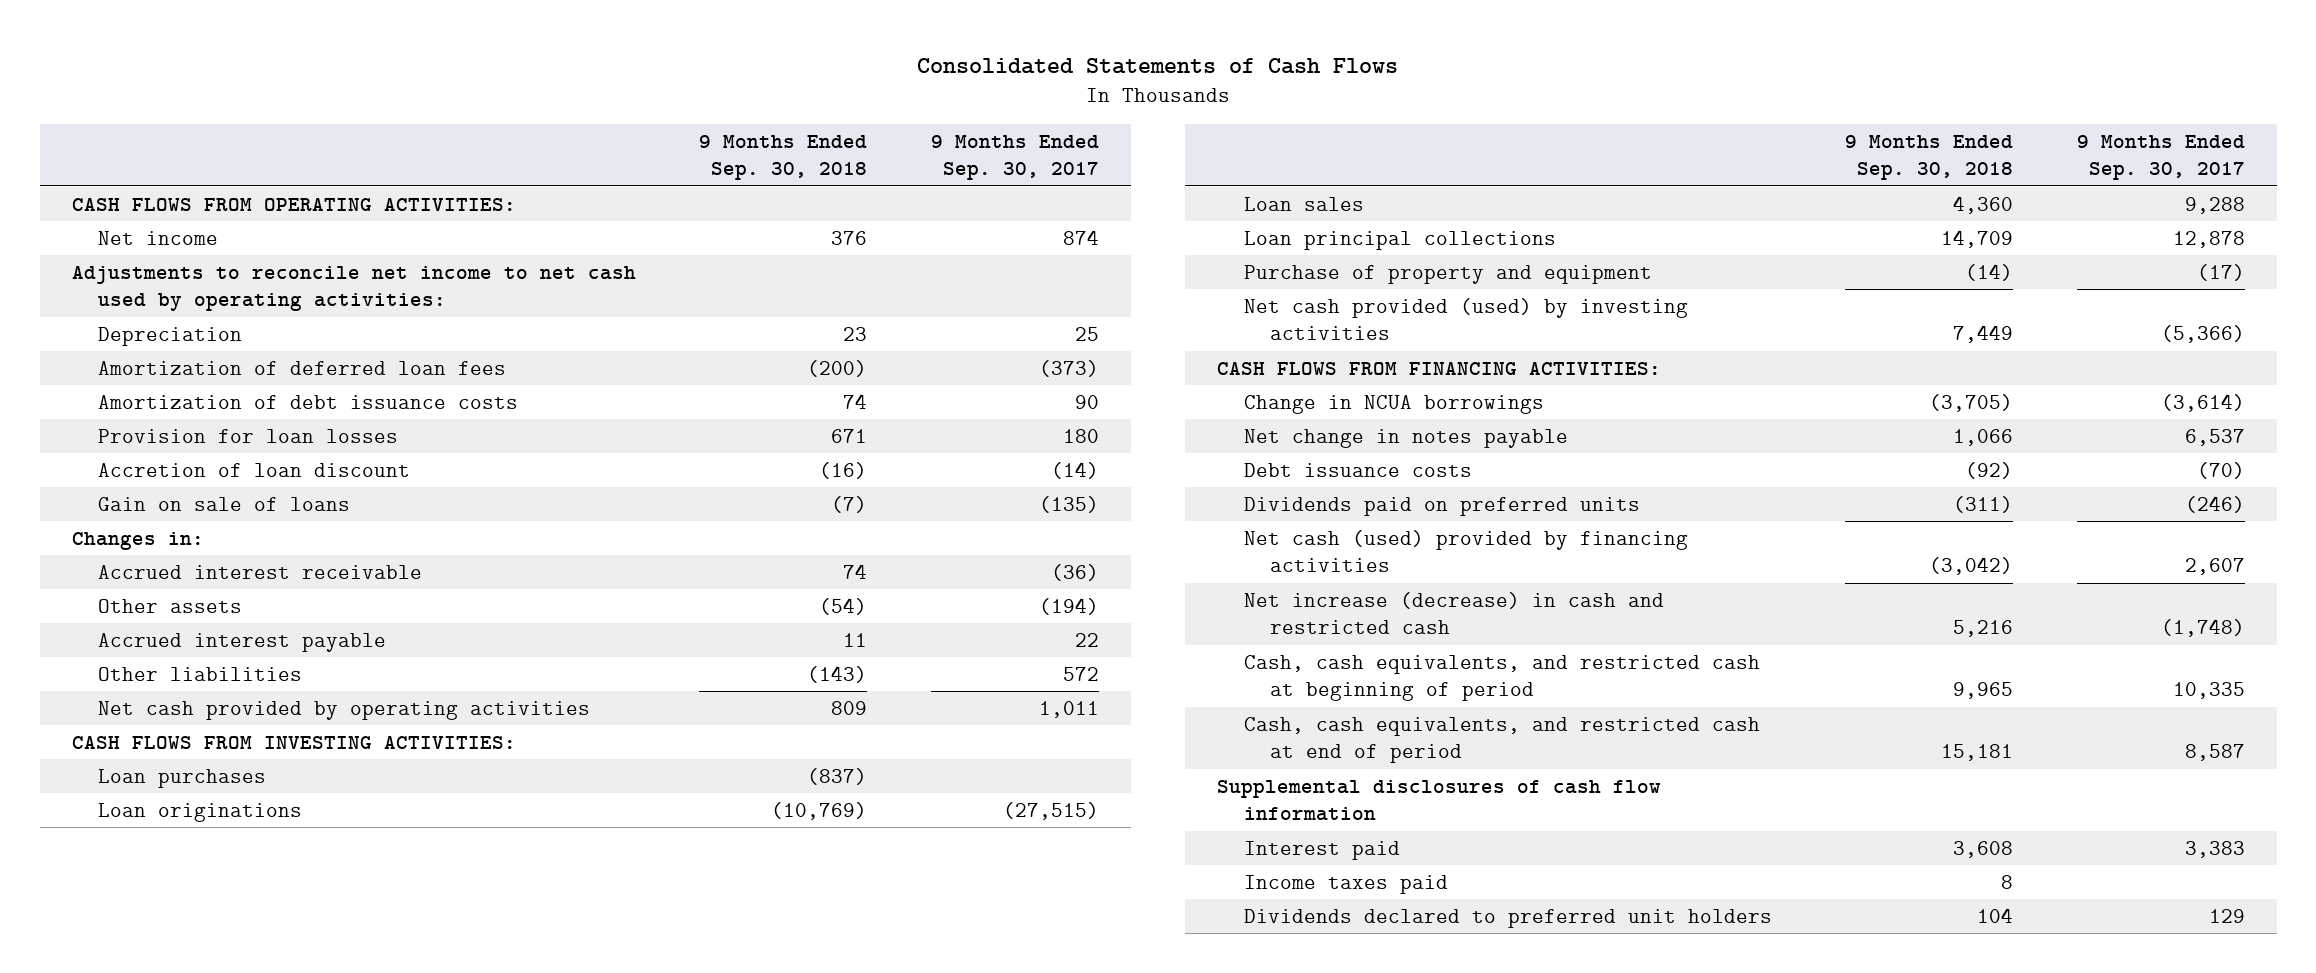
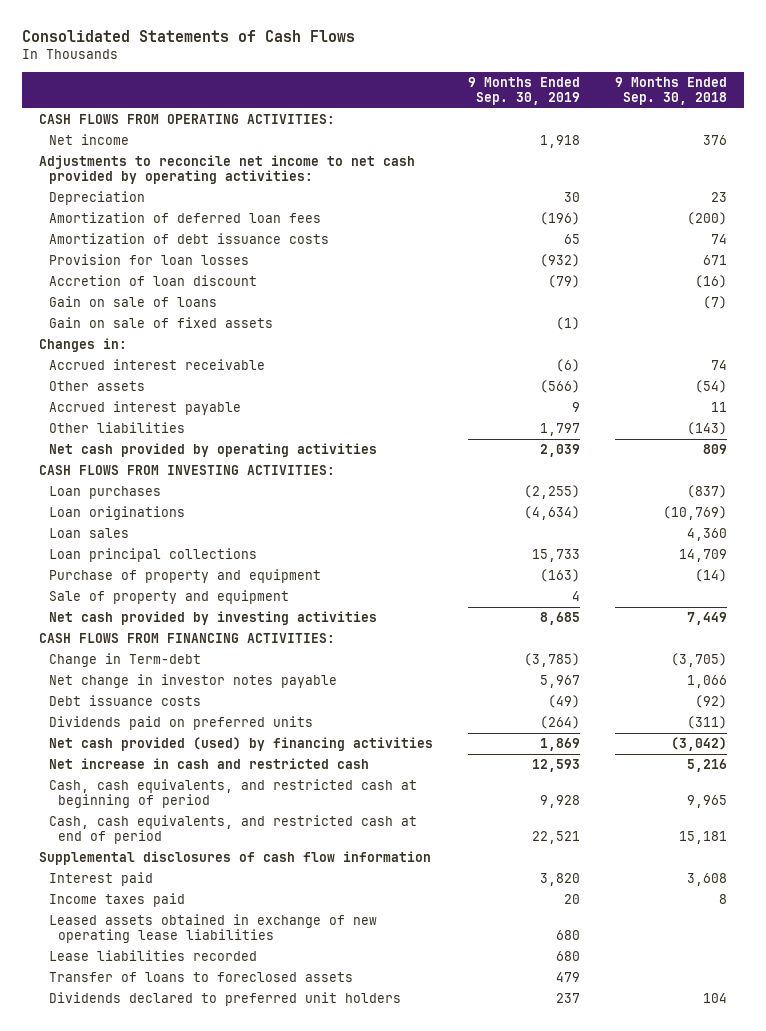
- | 9 Months Ended Sep. 30, 2018 | 9 Months Ended Sep. 30, 2017
+ | 9 Months Ended Sep. 30, 2019 | 9 Months Ended Sep. 30, 2018
- Adjustments to reconcile net income to net cash used by operating activities:
+ Adjustments to reconcile net income to net cash provided by operating activities:
+ Gain on sale of fixed assets | (1) |
- Net cash provided (used) by investing activities | 7,449 | (5,366)
+ Sale of property and equipment | 4 |
+ Net cash provided by investing activities | 8,685 | 7,449
- Change in NCUA borrowings | (3,705) | (3,614)
- Net change in notes payable | 1,066 | 6,537
+ Change in Term-debt | (3,785) | (3,705)
+ Net change in investor notes payable | 5,967 | 1,066
- Net cash (used) provided by financing activities | (3,042) | 2,607
- Net increase (decrease) in cash and restricted cash | 5,216 | (1,748)
+ Net cash provided (used) by financing activities | 1,869 | (3,042)
+ Net increase in cash and restricted cash | 12,593 | 5,216
+ Leased assets obtained in exchange of new operating lease liabilities | 680 |
+ Lease liabilities recorded | 680 |
+ Transfer of loans to foreclosed assets | 479 |

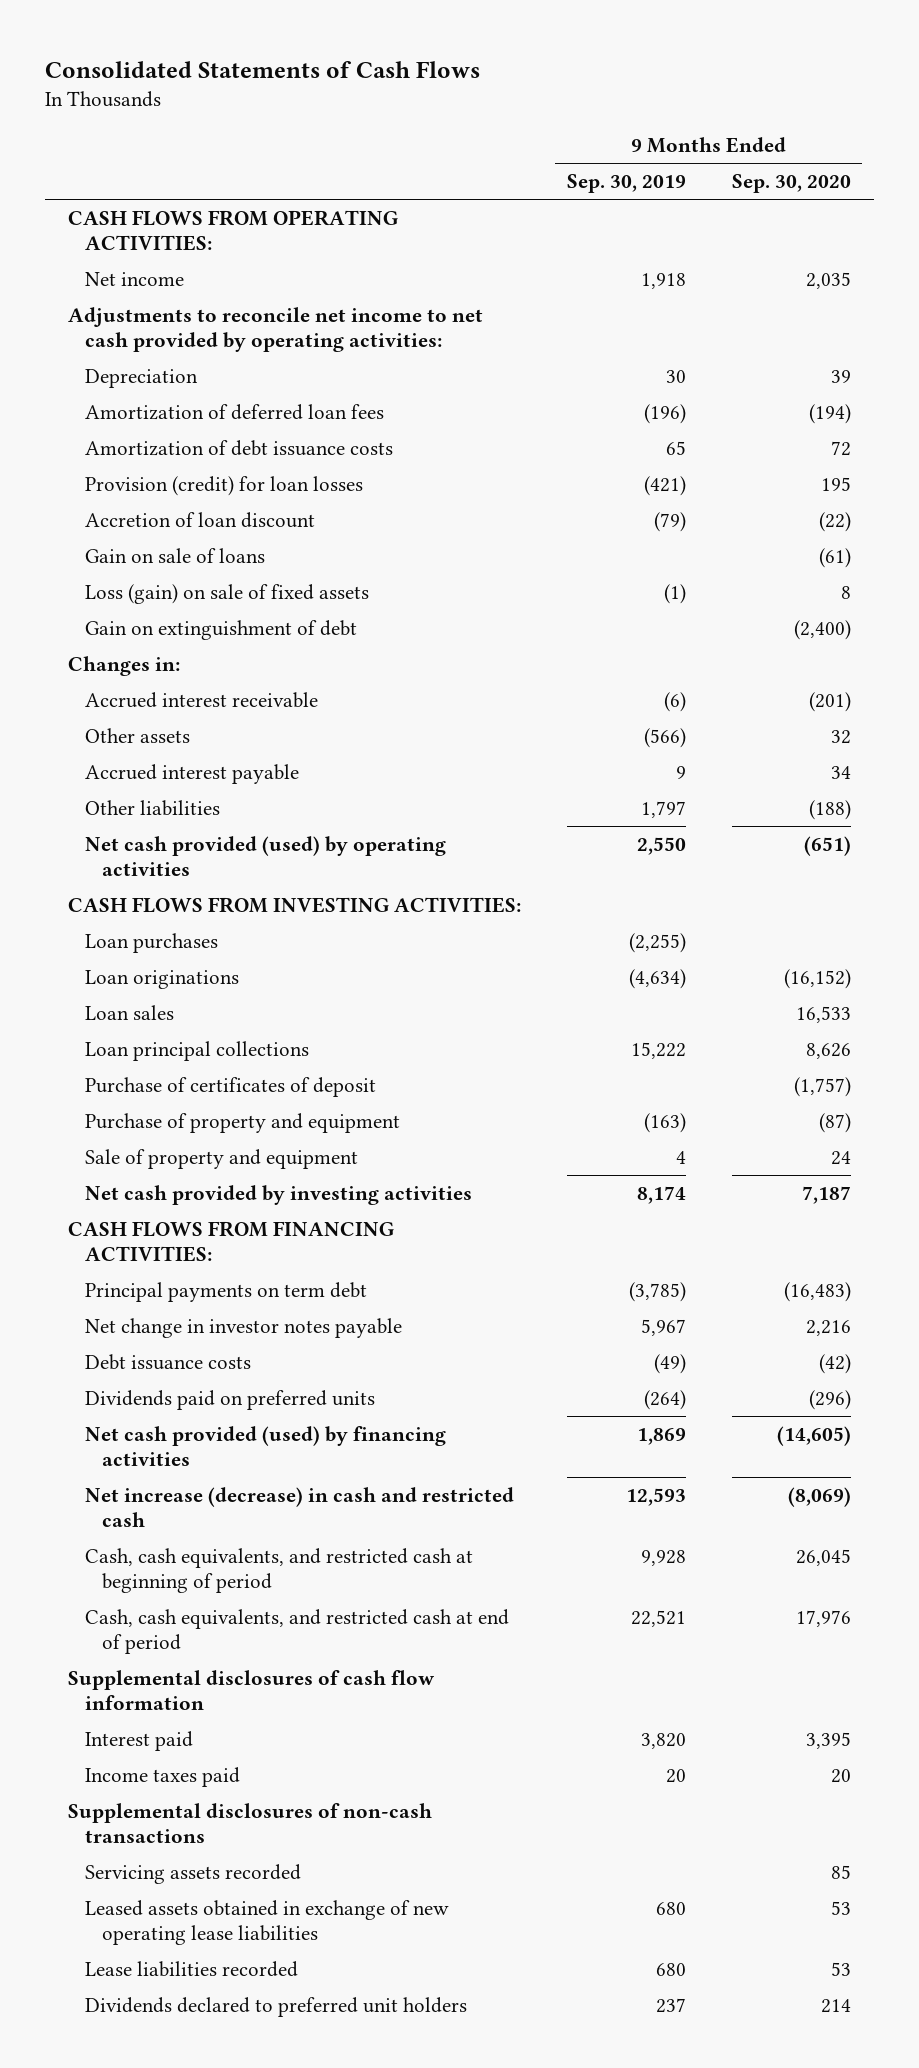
- | 9 Months Ended Sep. 30, 2019 | 9 Months Ended Sep. 30, 2018
+ | 9 Months Ended Sep. 30, 2019 | 9 Months Ended Sep. 30, 2020
- Provision for loan losses | (932) | 671
+ Provision (credit) for loan losses | (421) | 195
- Gain on sale of fixed assets | (1) |
+ Loss (gain) on sale of fixed assets | (1) | 8
+ Gain on extinguishment of debt | | (2,400)
- Net cash provided by operating activities | 2,039 | 809
+ Net cash provided (used) by operating activities | 2,550 | (651)
- Loan principal collections | 15,733 | 14,709
+ Loan principal collections | 15,222 | 8,626
+ Purchase of certificates of deposit | | (1,757)
- Net cash provided by investing activities | 8,685 | 7,449
+ Net cash provided by investing activities | 8,174 | 7,187
- Change in Term-debt | (3,785) | (3,705)
+ Principal payments on term debt | (3,785) | (16,483)
- Net increase in cash and restricted cash | 12,593 | 5,216
+ Net increase (decrease) in cash and restricted cash | 12,593 | (8,069)
+ Supplemental disclosures of non-cash transactions
+ Servicing assets recorded | | 85
- Transfer of loans to foreclosed assets | 479 |

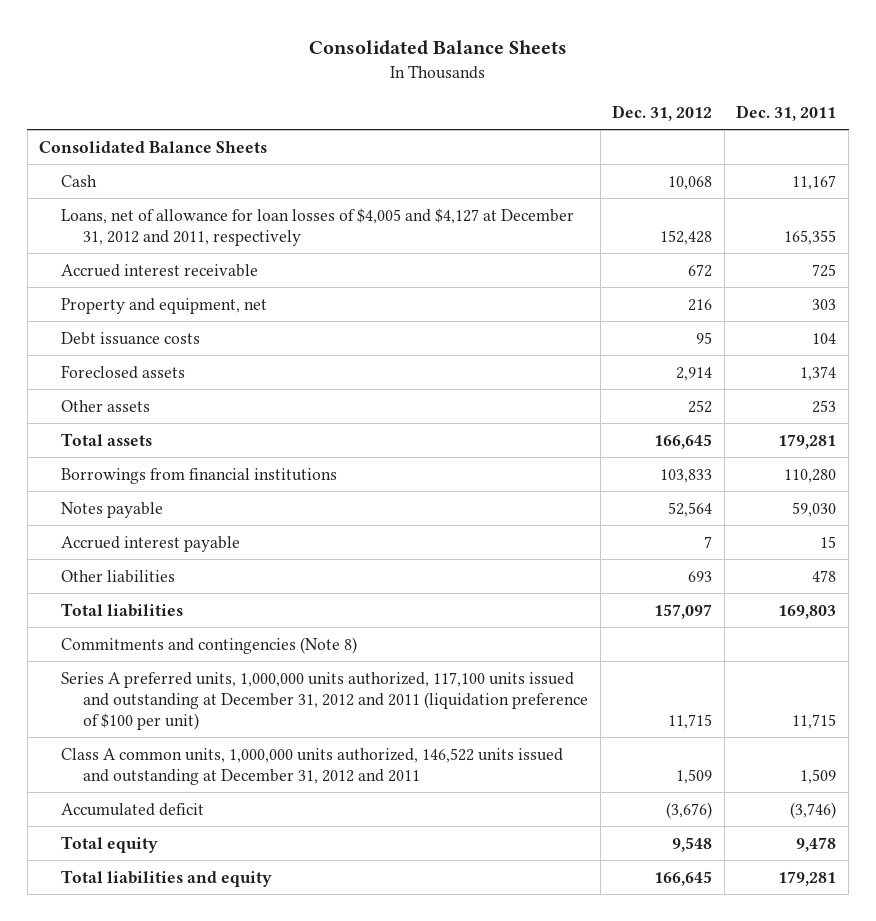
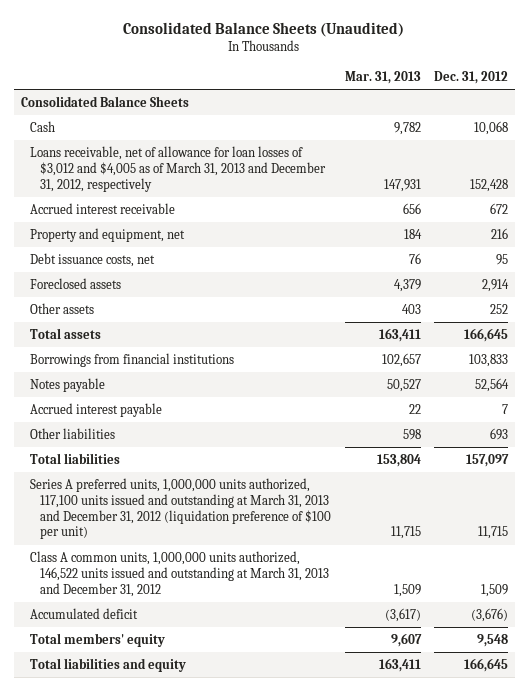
- Consolidated Balance Sheets
+ Consolidated Balance Sheets (Unaudited)
- | Dec. 31, 2012 | Dec. 31, 2011
+ | Mar. 31, 2013 | Dec. 31, 2012
- Loans, net of allowance for loan losses of $4,005 and $4,127 at December 31, 2012 and 2011, respectively | 152,428 | 165,355
+ Loans receivable, net of allowance for loan losses of $3,012 and $4,005 as of March 31, 2013 and December 31, 2012, respectively | 147,931 | 152,428
- Debt issuance costs | 95 | 104
+ Debt issuance costs, net | 76 | 95
- Commitments and contingencies (Note 8)
- Series A preferred units, 1,000,000 units authorized, 117,100 units issued and outstanding at December 31, 2012 and 2011 (liquidation preference of $100 per unit) | 11,715 | 11,715
- Class A common units, 1,000,000 units authorized, 146,522 units issued and outstanding at December 31, 2012 and 2011 | 1,509 | 1,509
+ Series A preferred units, 1,000,000 units authorized, 117,100 units issued and outstanding at March 31, 2013 and December 31, 2012 (liquidation preference of $100 per unit) | 11,715 | 11,715
+ Class A common units, 1,000,000 units authorized, 146,522 units issued and outstanding at March 31, 2013 and December 31, 2012 | 1,509 | 1,509
- Total equity | 9,548 | 9,478
+ Total members' equity | 9,607 | 9,548

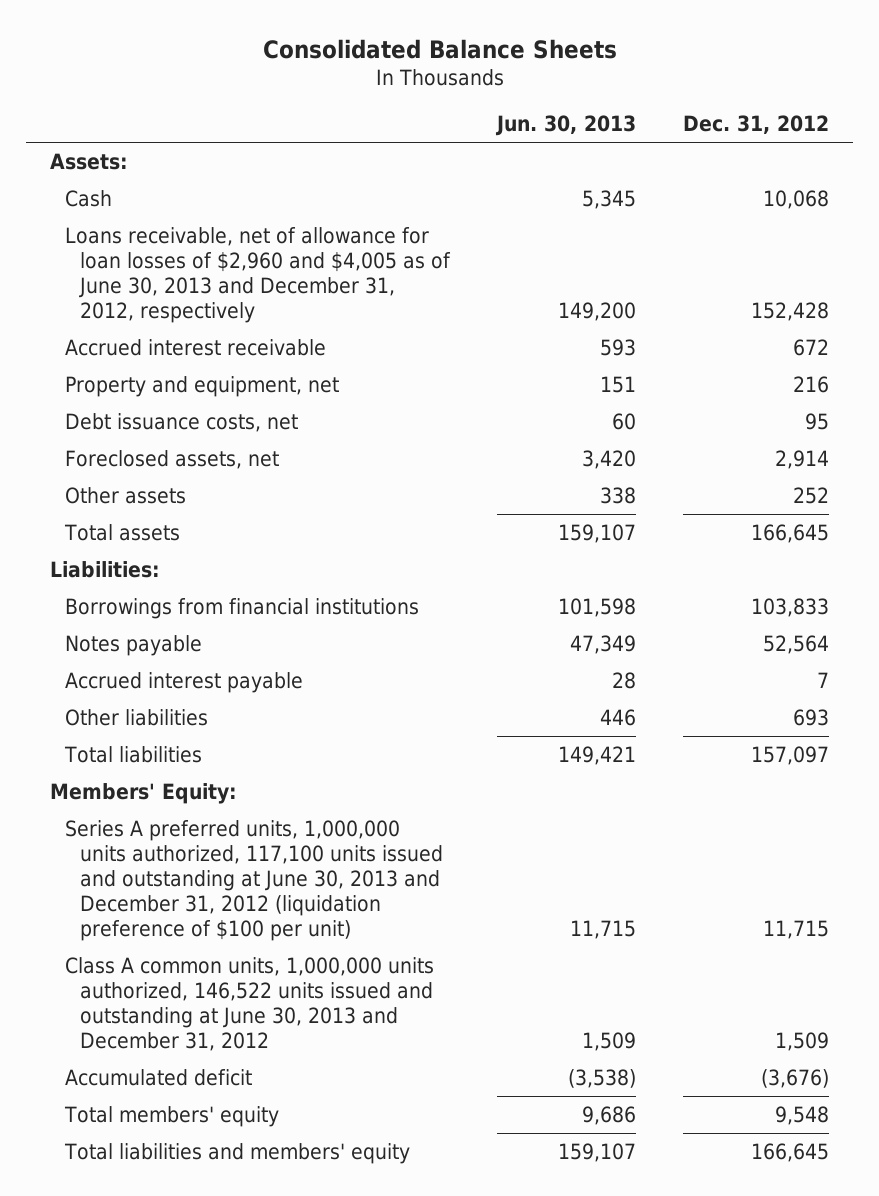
- Consolidated Balance Sheets (Unaudited)
+ Consolidated Balance Sheets
- | Mar. 31, 2013 | Dec. 31, 2012
+ | Jun. 30, 2013 | Dec. 31, 2012
- Consolidated Balance Sheets
+ Assets:
- Loans receivable, net of allowance for loan losses of $3,012 and $4,005 as of March 31, 2013 and December 31, 2012, respectively | 147,931 | 152,428
+ Loans receivable, net of allowance for loan losses of $2,960 and $4,005 as of June 30, 2013 and December 31, 2012, respectively | 149,200 | 152,428
- Foreclosed assets | 4,379 | 2,914
+ Foreclosed assets, net | 3,420 | 2,914
+ Liabilities:
- Series A preferred units, 1,000,000 units authorized, 117,100 units issued and outstanding at March 31, 2013 and December 31, 2012 (liquidation preference of $100 per unit) | 11,715 | 11,715
- Class A common units, 1,000,000 units authorized, 146,522 units issued and outstanding at March 31, 2013 and December 31, 2012 | 1,509 | 1,509
+ Members' Equity:
+ Series A preferred units, 1,000,000 units authorized, 117,100 units issued and outstanding at June 30, 2013 and December 31, 2012 (liquidation preference of $100 per unit) | 11,715 | 11,715
+ Class A common units, 1,000,000 units authorized, 146,522 units issued and outstanding at June 30, 2013 and December 31, 2012 | 1,509 | 1,509
- Total liabilities and equity | 163,411 | 166,645
+ Total liabilities and members' equity | 159,107 | 166,645

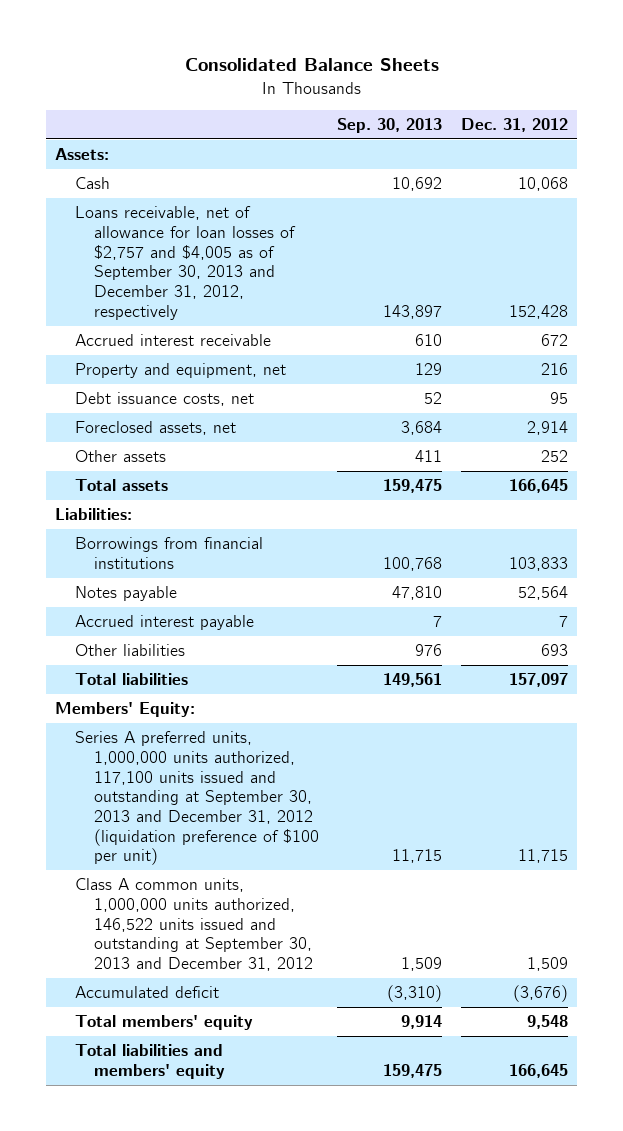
- | Jun. 30, 2013 | Dec. 31, 2012
+ | Sep. 30, 2013 | Dec. 31, 2012
- Loans receivable, net of allowance for loan losses of $2,960 and $4,005 as of June 30, 2013 and December 31, 2012, respectively | 149,200 | 152,428
+ Loans receivable, net of allowance for loan losses of $2,757 and $4,005 as of September 30, 2013 and December 31, 2012, respectively | 143,897 | 152,428
- Series A preferred units, 1,000,000 units authorized, 117,100 units issued and outstanding at June 30, 2013 and December 31, 2012 (liquidation preference of $100 per unit) | 11,715 | 11,715
- Class A common units, 1,000,000 units authorized, 146,522 units issued and outstanding at June 30, 2013 and December 31, 2012 | 1,509 | 1,509
+ Series A preferred units, 1,000,000 units authorized, 117,100 units issued and outstanding at September 30, 2013 and December 31, 2012 (liquidation preference of $100 per unit) | 11,715 | 11,715
+ Class A common units, 1,000,000 units authorized, 146,522 units issued and outstanding at September 30, 2013 and December 31, 2012 | 1,509 | 1,509

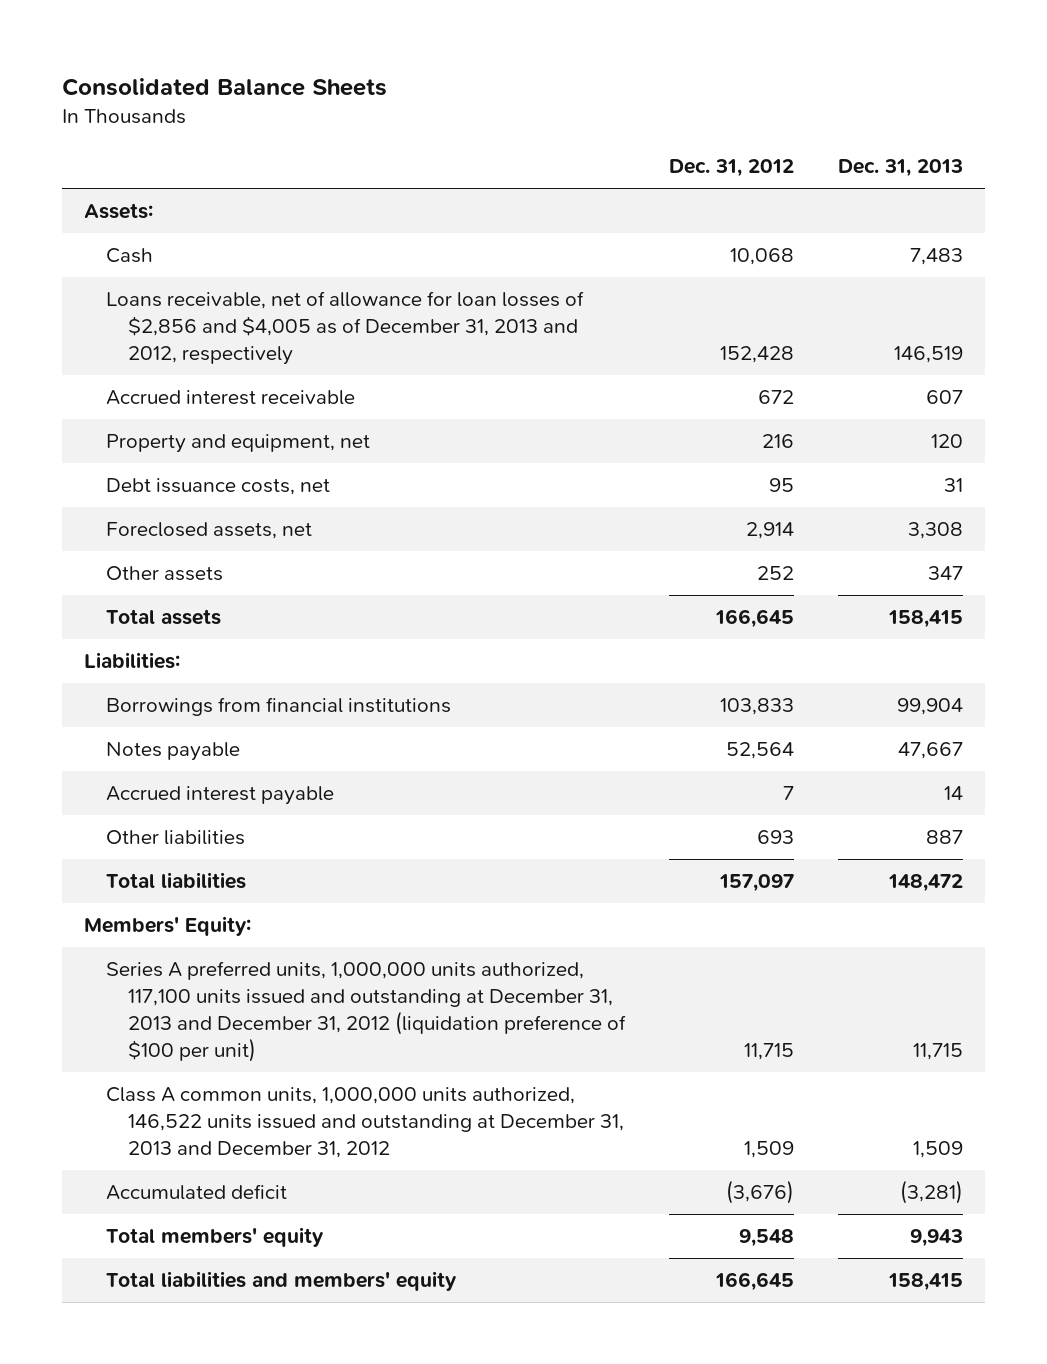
- | Sep. 30, 2013 | Dec. 31, 2012
+ | Dec. 31, 2012 | Dec. 31, 2013
- Loans receivable, net of allowance for loan losses of $2,757 and $4,005 as of September 30, 2013 and December 31, 2012, respectively | 143,897 | 152,428
+ Loans receivable, net of allowance for loan losses of $2,856 and $4,005 as of December 31, 2013 and 2012, respectively | 152,428 | 146,519
- Series A preferred units, 1,000,000 units authorized, 117,100 units issued and outstanding at September 30, 2013 and December 31, 2012 (liquidation preference of $100 per unit) | 11,715 | 11,715
- Class A common units, 1,000,000 units authorized, 146,522 units issued and outstanding at September 30, 2013 and December 31, 2012 | 1,509 | 1,509
+ Series A preferred units, 1,000,000 units authorized, 117,100 units issued and outstanding at December 31, 2013 and December 31, 2012 (liquidation preference of $100 per unit) | 11,715 | 11,715
+ Class A common units, 1,000,000 units authorized, 146,522 units issued and outstanding at December 31, 2013 and December 31, 2012 | 1,509 | 1,509

